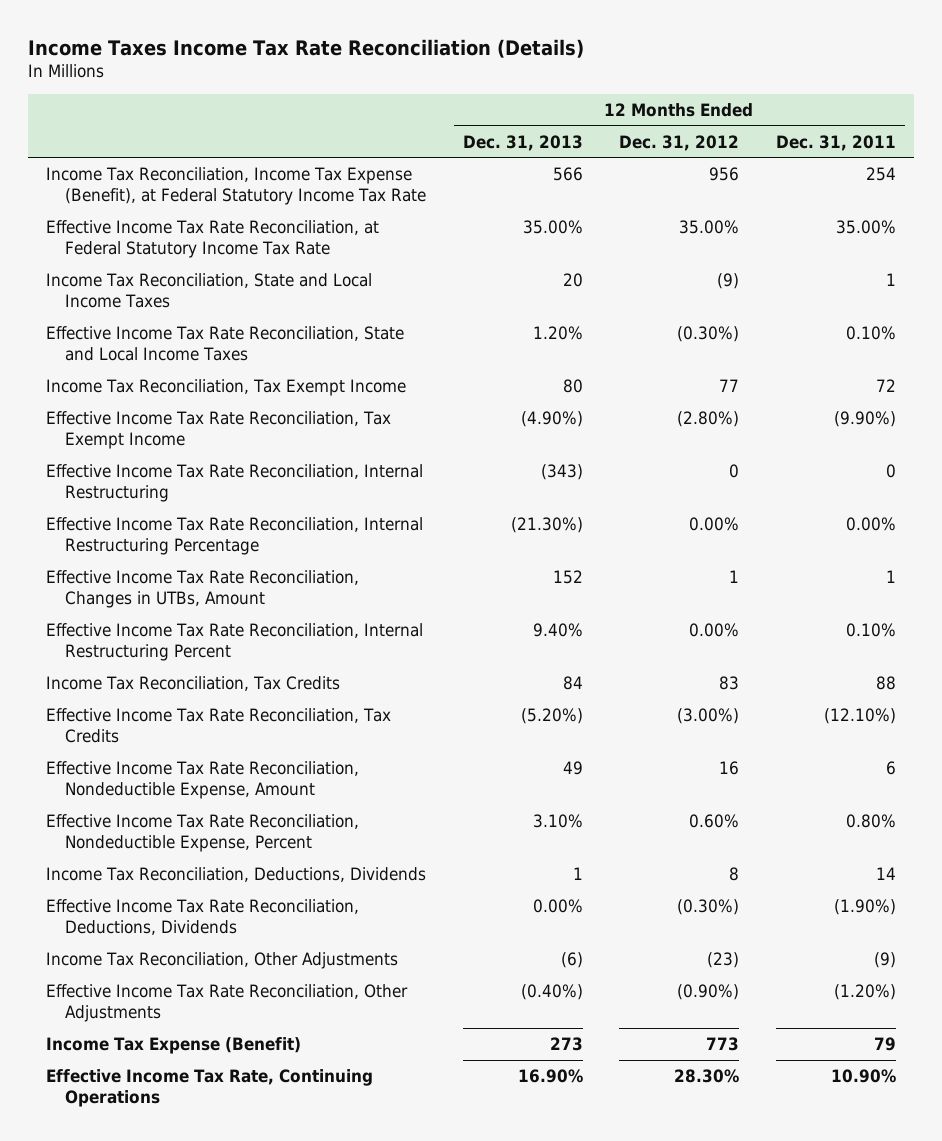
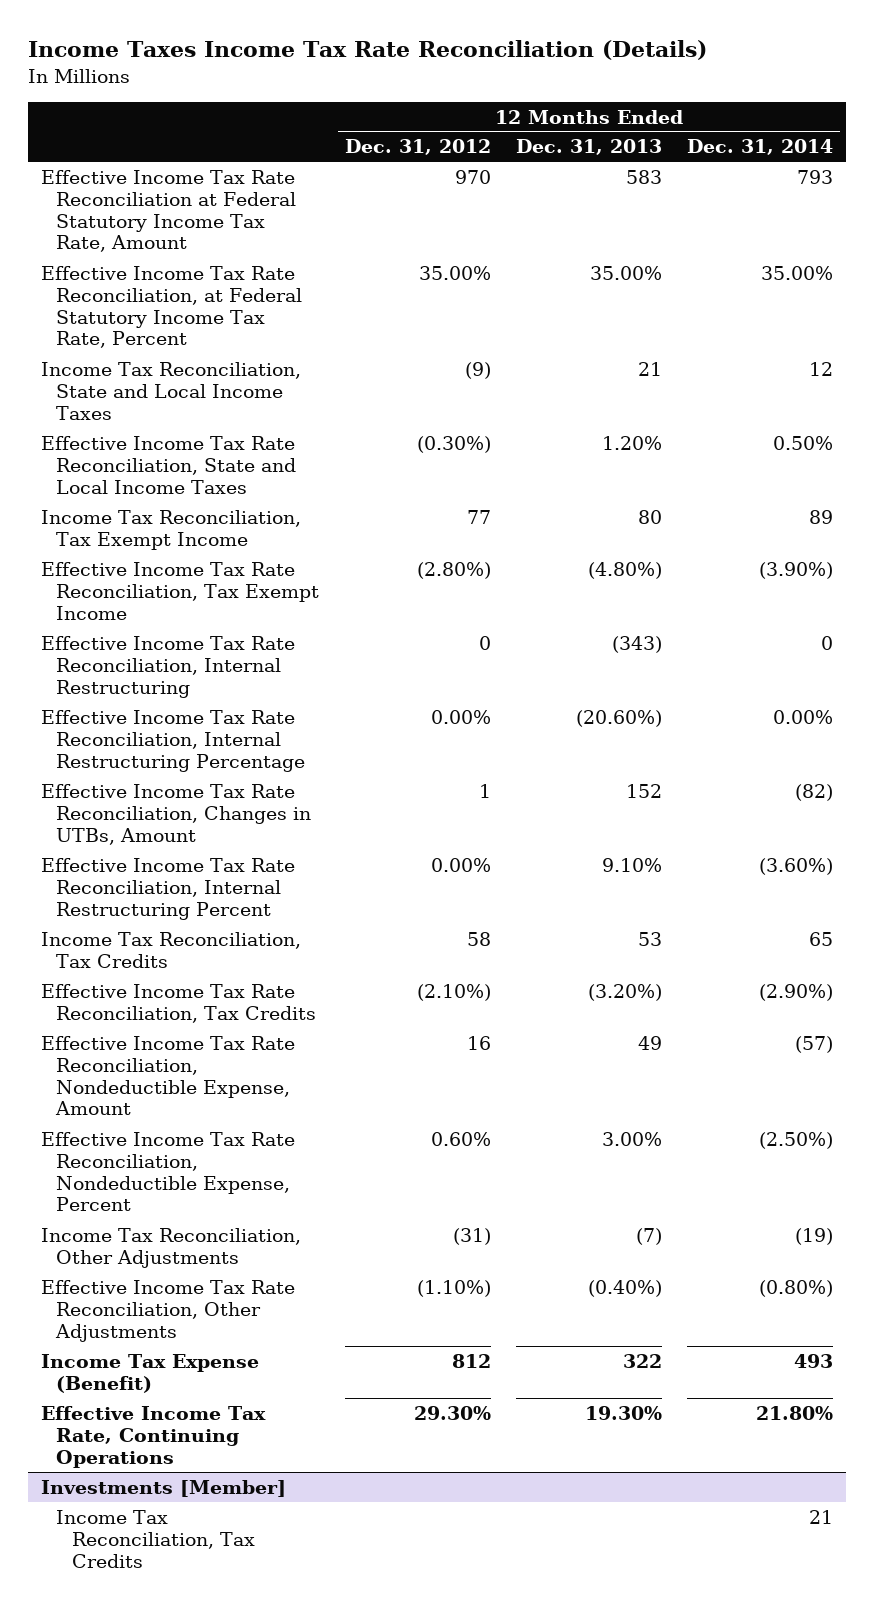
- | 12 Months Ended Dec. 31, 2013 | 12 Months Ended Dec. 31, 2012 | 12 Months Ended Dec. 31, 2011
+ | 12 Months Ended Dec. 31, 2012 | 12 Months Ended Dec. 31, 2013 | 12 Months Ended Dec. 31, 2014
- Income Tax Reconciliation, Income Tax Expense (Benefit), at Federal Statutory Income Tax Rate | 566 | 956 | 254
- Effective Income Tax Rate Reconciliation, at Federal Statutory Income Tax Rate | 35.00% | 35.00% | 35.00%
- Income Tax Reconciliation, State and Local Income Taxes | 20 | (9) | 1
+ Effective Income Tax Rate Reconciliation at Federal Statutory Income Tax Rate, Amount | 970 | 583 | 793
+ Effective Income Tax Rate Reconciliation, at Federal Statutory Income Tax Rate, Percent | 35.00% | 35.00% | 35.00%
+ Income Tax Reconciliation, State and Local Income Taxes | (9) | 21 | 12
- Effective Income Tax Rate Reconciliation, Tax Exempt Income | (4.90%) | (2.80%) | (9.90%)
+ Effective Income Tax Rate Reconciliation, Tax Exempt Income | (2.80%) | (4.80%) | (3.90%)
- Effective Income Tax Rate Reconciliation, Internal Restructuring Percentage | (21.30%) | 0.00% | 0.00%
+ Effective Income Tax Rate Reconciliation, Internal Restructuring Percentage | 0.00% | (20.60%) | 0.00%
- Effective Income Tax Rate Reconciliation, Internal Restructuring Percent | 9.40% | 0.00% | 0.10%
- Income Tax Reconciliation, Tax Credits | 84 | 83 | 88
- Effective Income Tax Rate Reconciliation, Tax Credits | (5.20%) | (3.00%) | (12.10%)
+ Effective Income Tax Rate Reconciliation, Internal Restructuring Percent | 0.00% | 9.10% | (3.60%)
+ Income Tax Reconciliation, Tax Credits | 58 | 53 | 65
+ Effective Income Tax Rate Reconciliation, Tax Credits | (2.10%) | (3.20%) | (2.90%)
- Effective Income Tax Rate Reconciliation, Nondeductible Expense, Percent | 3.10% | 0.60% | 0.80%
- Income Tax Reconciliation, Deductions, Dividends | 1 | 8 | 14
- Effective Income Tax Rate Reconciliation, Deductions, Dividends | 0.00% | (0.30%) | (1.90%)
- Income Tax Reconciliation, Other Adjustments | (6) | (23) | (9)
- Effective Income Tax Rate Reconciliation, Other Adjustments | (0.40%) | (0.90%) | (1.20%)
- Income Tax Expense (Benefit) | 273 | 773 | 79
- Effective Income Tax Rate, Continuing Operations | 16.90% | 28.30% | 10.90%
+ Effective Income Tax Rate Reconciliation, Nondeductible Expense, Percent | 0.60% | 3.00% | (2.50%)
+ Income Tax Reconciliation, Other Adjustments | (31) | (7) | (19)
+ Effective Income Tax Rate Reconciliation, Other Adjustments | (1.10%) | (0.40%) | (0.80%)
+ Income Tax Expense (Benefit) | 812 | 322 | 493
+ Effective Income Tax Rate, Continuing Operations | 29.30% | 19.30% | 21.80%
+ Investments [Member]
+ Income Tax Reconciliation, Tax Credits | | | 21

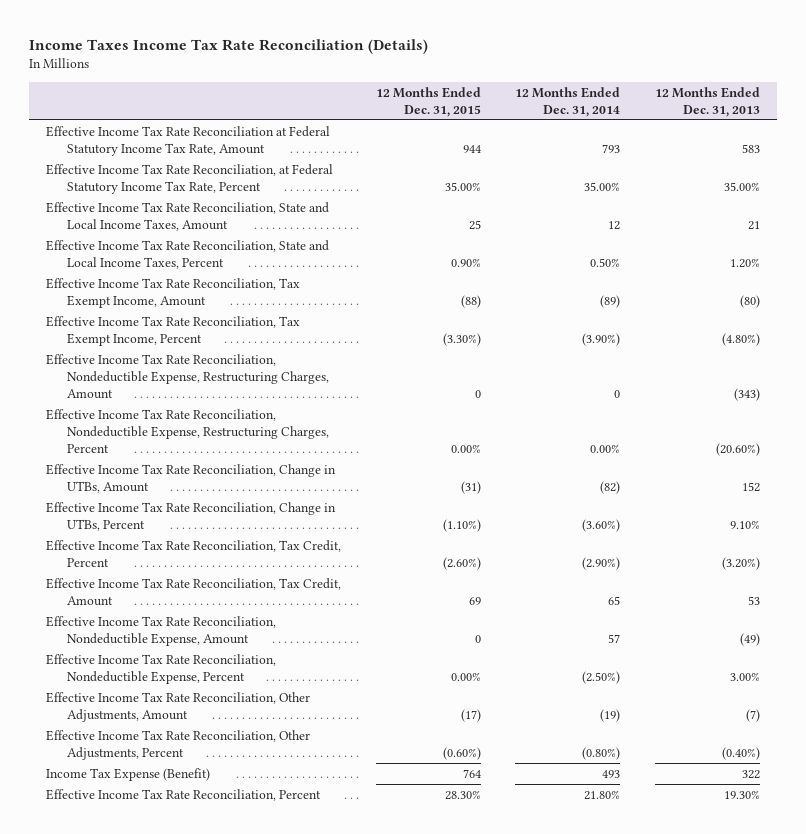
- | 12 Months Ended Dec. 31, 2012 | 12 Months Ended Dec. 31, 2013 | 12 Months Ended Dec. 31, 2014
+ | 12 Months Ended Dec. 31, 2015 | 12 Months Ended Dec. 31, 2014 | 12 Months Ended Dec. 31, 2013
- Income Tax Reconciliation, State and Local Income Taxes | (9) | 21 | 12
- Effective Income Tax Rate Reconciliation, State and Local Income Taxes | (0.30%) | 1.20% | 0.50%
- Income Tax Reconciliation, Tax Exempt Income | 77 | 80 | 89
- Effective Income Tax Rate Reconciliation, Tax Exempt Income | (2.80%) | (4.80%) | (3.90%)
- Effective Income Tax Rate Reconciliation, Internal Restructuring | 0 | (343) | 0
- Effective Income Tax Rate Reconciliation, Internal Restructuring Percentage | 0.00% | (20.60%) | 0.00%
- Effective Income Tax Rate Reconciliation, Changes in UTBs, Amount | 1 | 152 | (82)
- Effective Income Tax Rate Reconciliation, Internal Restructuring Percent | 0.00% | 9.10% | (3.60%)
- Income Tax Reconciliation, Tax Credits | 58 | 53 | 65
- Effective Income Tax Rate Reconciliation, Tax Credits | (2.10%) | (3.20%) | (2.90%)
- Effective Income Tax Rate Reconciliation, Nondeductible Expense, Amount | 16 | 49 | (57)
+ Effective Income Tax Rate Reconciliation, State and Local Income Taxes, Amount | 25 | 12 | 21
+ Effective Income Tax Rate Reconciliation, State and Local Income Taxes, Percent | 0.90% | 0.50% | 1.20%
+ Effective Income Tax Rate Reconciliation, Tax Exempt Income, Amount | (88) | (89) | (80)
+ Effective Income Tax Rate Reconciliation, Tax Exempt Income, Percent | (3.30%) | (3.90%) | (4.80%)
+ Effective Income Tax Rate Reconciliation, Nondeductible Expense, Restructuring Charges, Amount | 0 | 0 | (343)
+ Effective Income Tax Rate Reconciliation, Nondeductible Expense, Restructuring Charges, Percent | 0.00% | 0.00% | (20.60%)
+ Effective Income Tax Rate Reconciliation, Change in UTBs, Amount | (31) | (82) | 152
+ Effective Income Tax Rate Reconciliation, Change in UTBs, Percent | (1.10%) | (3.60%) | 9.10%
+ Effective Income Tax Rate Reconciliation, Tax Credit, Percent | (2.60%) | (2.90%) | (3.20%)
+ Effective Income Tax Rate Reconciliation, Tax Credit, Amount | 69 | 65 | 53
+ Effective Income Tax Rate Reconciliation, Nondeductible Expense, Amount | 0 | 57 | (49)
- Income Tax Reconciliation, Other Adjustments | (31) | (7) | (19)
- Effective Income Tax Rate Reconciliation, Other Adjustments | (1.10%) | (0.40%) | (0.80%)
+ Effective Income Tax Rate Reconciliation, Other Adjustments, Amount | (17) | (19) | (7)
+ Effective Income Tax Rate Reconciliation, Other Adjustments, Percent | (0.60%) | (0.80%) | (0.40%)
- Effective Income Tax Rate, Continuing Operations | 29.30% | 19.30% | 21.80%
- Investments [Member]
- Income Tax Reconciliation, Tax Credits | | | 21
+ Effective Income Tax Rate Reconciliation, Percent | 28.30% | 21.80% | 19.30%

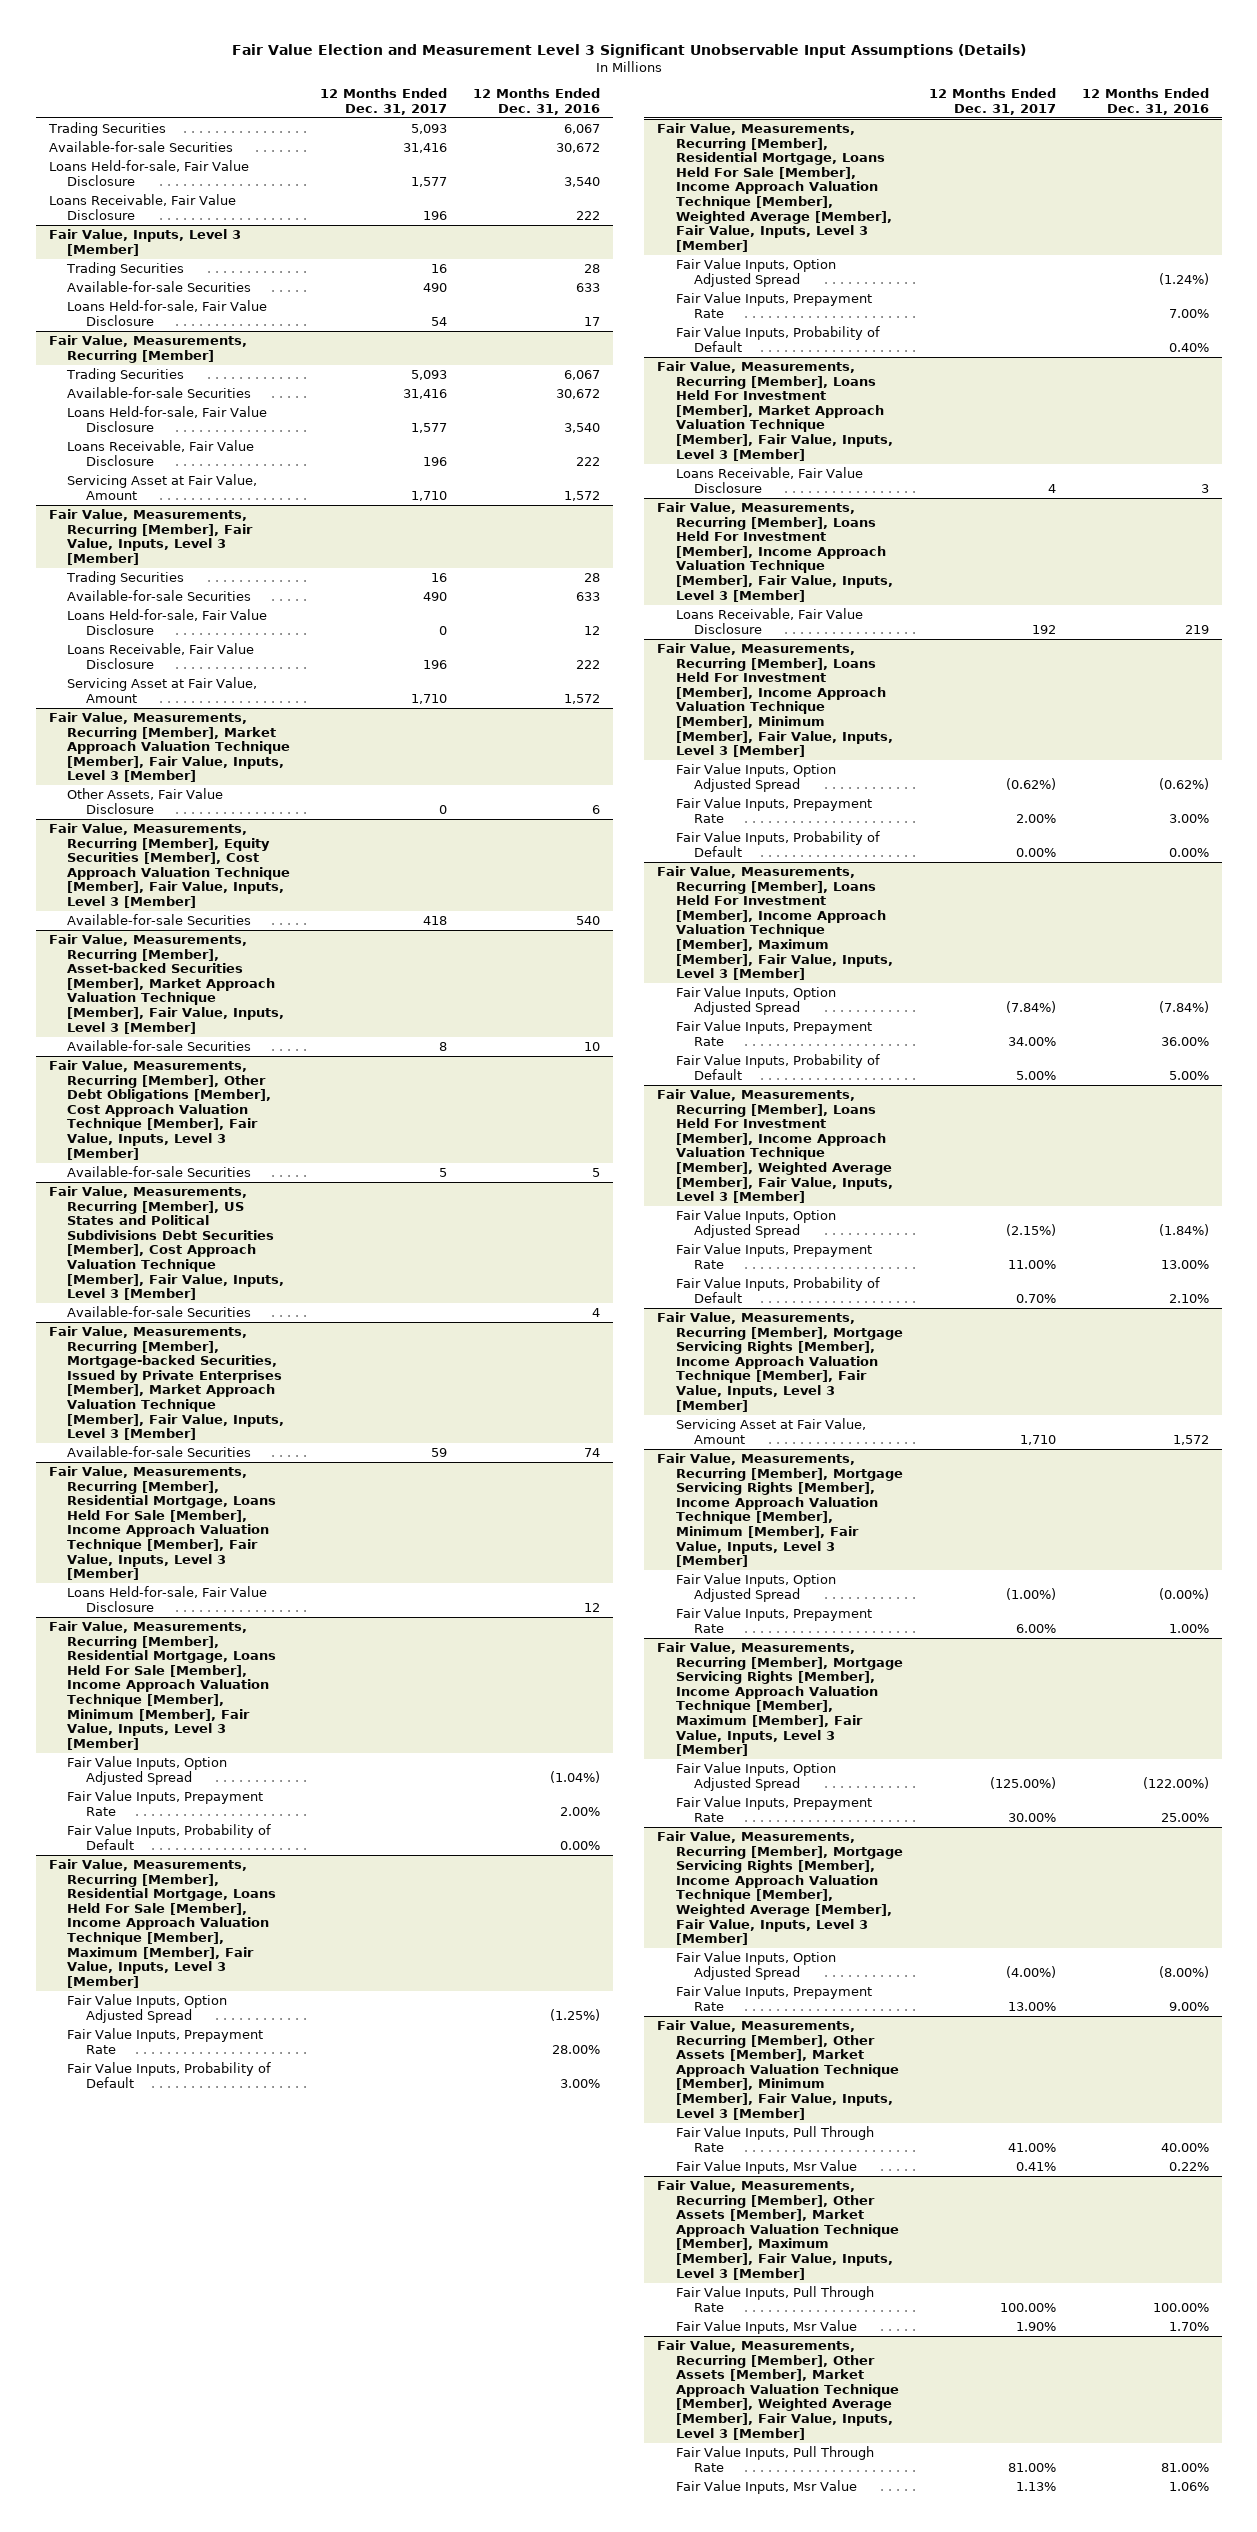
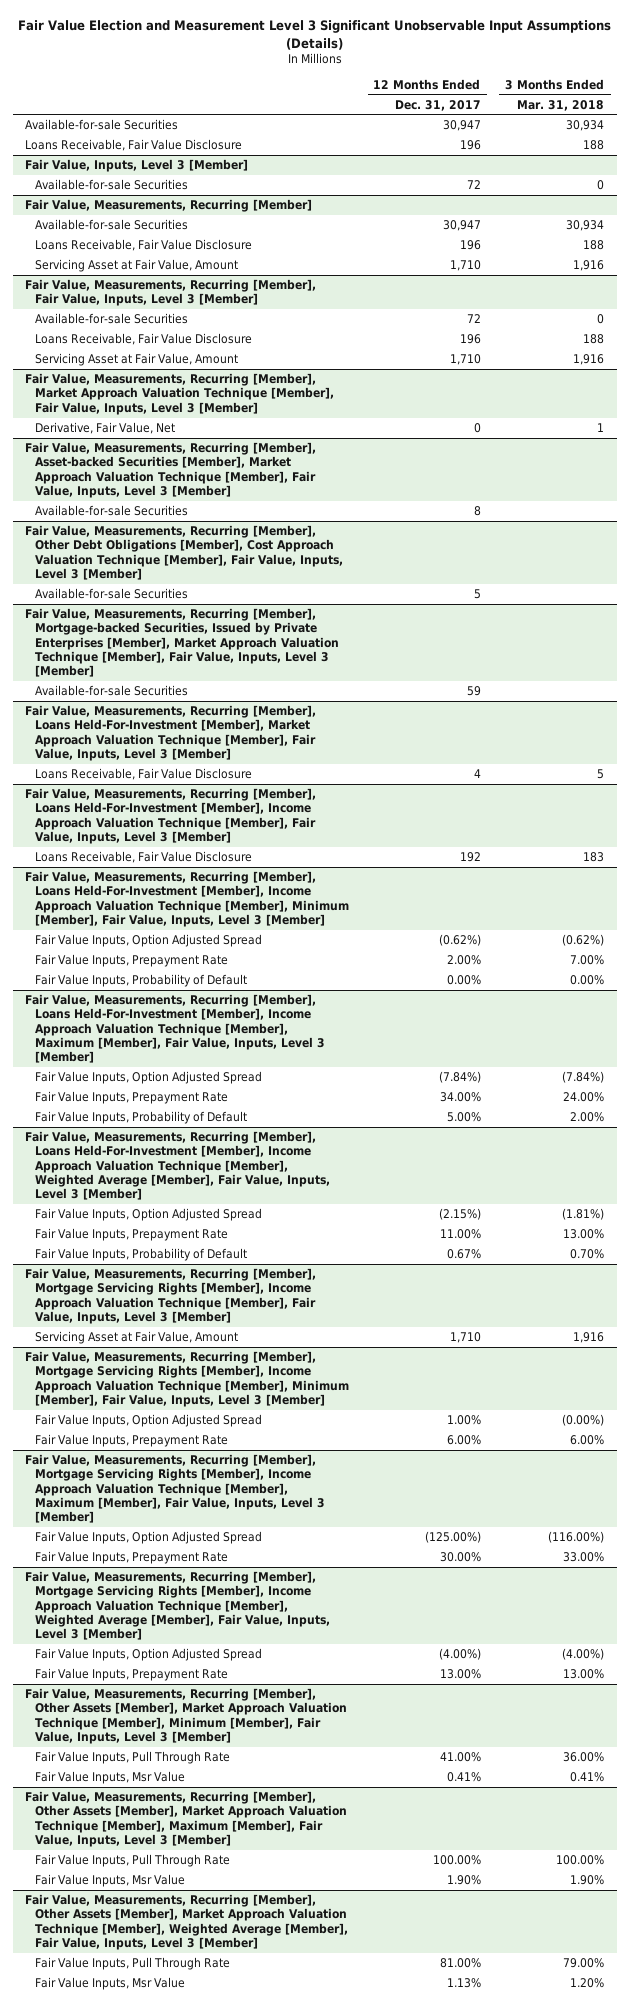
- | 12 Months Ended Dec. 31, 2017 | 12 Months Ended Dec. 31, 2016
+ | 12 Months Ended Dec. 31, 2017 | 3 Months Ended Mar. 31, 2018
- Trading Securities | 5,093 | 6,067
- Available-for-sale Securities | 31,416 | 30,672
- Loans Held-for-sale, Fair Value Disclosure | 1,577 | 3,540
+ Available-for-sale Securities | 30,947 | 30,934
@ Fair Value, Inputs, Level 3 [Member]
- Trading Securities | 16 | 28
- Available-for-sale Securities | 490 | 633
- Loans Held-for-sale, Fair Value Disclosure | 54 | 17
+ Available-for-sale Securities | 72 | 0
@ Fair Value, Measurements, Recurring [Member]
- Trading Securities | 5,093 | 6,067
- Available-for-sale Securities | 31,416 | 30,672
- Loans Held-for-sale, Fair Value Disclosure | 1,577 | 3,540
+ Available-for-sale Securities | 30,947 | 30,934
@ Fair Value, Measurements, Recurring [Member], Fair Value, Inputs, Level 3 [Member]
- Trading Securities | 16 | 28
- Available-for-sale Securities | 490 | 633
- Loans Held-for-sale, Fair Value Disclosure | 0 | 12
+ Available-for-sale Securities | 72 | 0
@ Fair Value, Measurements, Recurring [Member], Market Approach Valuation Technique [Member], Fair Value, Inputs, Level 3 [Member]
- Other Assets, Fair Value Disclosure | 0 | 6
- Fair Value, Measurements, Recurring [Member], Equity Securities [Member], Cost Approach Valuation Technique [Member], Fair Value, Inputs, Level 3 [Member]
- Available-for-sale Securities | 418 | 540
@ Fair Value, Measurements, Recurring [Member], Market Approach Valuation Technique [Member], Fair Value, Inputs, Level 3 [Member]
+ Derivative, Fair Value, Net | 0 | 1
- Fair Value, Measurements, Recurring [Member], US States and Political Subdivisions Debt Securities [Member], Cost Approach Valuation Technique [Member], Fair Value, Inputs, Level 3 [Member]
- Available-for-sale Securities | | 4
- Fair Value, Measurements, Recurring [Member], Residential Mortgage, Loans Held For Sale [Member], Income Approach Valuation Technique [Member], Fair Value, Inputs, Level 3 [Member]
- Loans Held-for-sale, Fair Value Disclosure | | 12
- Fair Value, Measurements, Recurring [Member], Residential Mortgage, Loans Held For Sale [Member], Income Approach Valuation Technique [Member], Minimum [Member], Fair Value, Inputs, Level 3 [Member]
- Fair Value Inputs, Option Adjusted Spread | | (1.04%)
- Fair Value Inputs, Prepayment Rate | | 2.00%
- Fair Value Inputs, Probability of Default | | 0.00%
- Fair Value, Measurements, Recurring [Member], Residential Mortgage, Loans Held For Sale [Member], Income Approach Valuation Technique [Member], Maximum [Member], Fair Value, Inputs, Level 3 [Member]
- Fair Value Inputs, Option Adjusted Spread | | (1.25%)
- Fair Value Inputs, Prepayment Rate | | 28.00%
- Fair Value Inputs, Probability of Default | | 3.00%
- Fair Value, Measurements, Recurring [Member], Residential Mortgage, Loans Held For Sale [Member], Income Approach Valuation Technique [Member], Weighted Average [Member], Fair Value, Inputs, Level 3 [Member]
- Fair Value Inputs, Option Adjusted Spread | | (1.24%)
- Fair Value Inputs, Prepayment Rate | | 7.00%
- Fair Value Inputs, Probability of Default | | 0.40%
- Fair Value, Measurements, Recurring [Member], Loans Held For Investment [Member], Market Approach Valuation Technique [Member], Fair Value, Inputs, Level 3 [Member]
+ Fair Value, Measurements, Recurring [Member], Loans Held-For-Investment [Member], Market Approach Valuation Technique [Member], Fair Value, Inputs, Level 3 [Member]
- Fair Value, Measurements, Recurring [Member], Loans Held For Investment [Member], Income Approach Valuation Technique [Member], Fair Value, Inputs, Level 3 [Member]
+ Fair Value, Measurements, Recurring [Member], Loans Held-For-Investment [Member], Income Approach Valuation Technique [Member], Fair Value, Inputs, Level 3 [Member]
- Fair Value, Measurements, Recurring [Member], Loans Held For Investment [Member], Income Approach Valuation Technique [Member], Minimum [Member], Fair Value, Inputs, Level 3 [Member]
+ Fair Value, Measurements, Recurring [Member], Loans Held-For-Investment [Member], Income Approach Valuation Technique [Member], Minimum [Member], Fair Value, Inputs, Level 3 [Member]
- Fair Value, Measurements, Recurring [Member], Loans Held For Investment [Member], Income Approach Valuation Technique [Member], Maximum [Member], Fair Value, Inputs, Level 3 [Member]
+ Fair Value, Measurements, Recurring [Member], Loans Held-For-Investment [Member], Income Approach Valuation Technique [Member], Maximum [Member], Fair Value, Inputs, Level 3 [Member]
- Fair Value, Measurements, Recurring [Member], Loans Held For Investment [Member], Income Approach Valuation Technique [Member], Weighted Average [Member], Fair Value, Inputs, Level 3 [Member]
+ Fair Value, Measurements, Recurring [Member], Loans Held-For-Investment [Member], Income Approach Valuation Technique [Member], Weighted Average [Member], Fair Value, Inputs, Level 3 [Member]
- Fair Value Inputs, Probability of Default | 0.70% | 2.10%
+ Fair Value Inputs, Probability of Default | 0.67% | 0.70%
@ Fair Value, Measurements, Recurring [Member], Mortgage Servicing Rights [Member], Income Approach Valuation Technique [Member], Minimum [Member], Fair Value, Inputs, Level 3 [Member]
- Fair Value Inputs, Option Adjusted Spread | (1.00%) | (0.00%)
+ Fair Value Inputs, Option Adjusted Spread | 1.00% | (0.00%)

